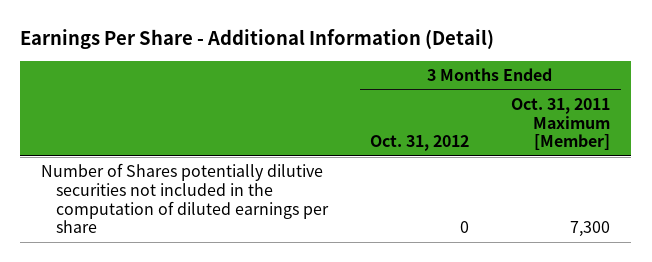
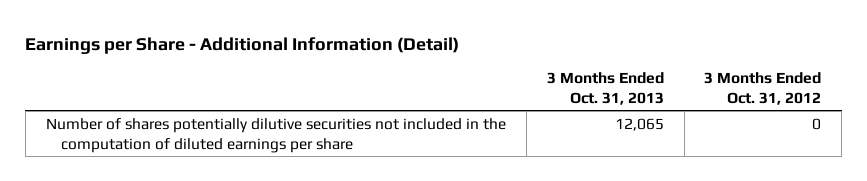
- Earnings Per Share - Additional Information (Detail)
+ Earnings per Share - Additional Information (Detail)
- | 3 Months Ended Oct. 31, 2012 | 3 Months Ended Oct. 31, 2011 Maximum [Member]
+ | 3 Months Ended Oct. 31, 2013 | 3 Months Ended Oct. 31, 2012
- Number of Shares potentially dilutive securities not included in the computation of diluted earnings per share | 0 | 7,300
+ Number of shares potentially dilutive securities not included in the computation of diluted earnings per share | 12,065 | 0

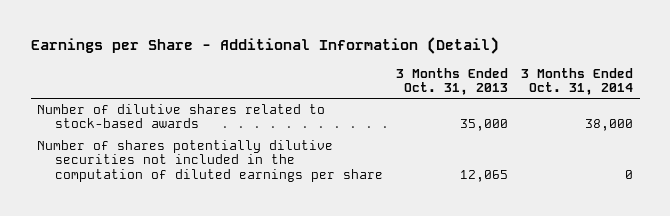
- | 3 Months Ended Oct. 31, 2013 | 3 Months Ended Oct. 31, 2012
+ | 3 Months Ended Oct. 31, 2013 | 3 Months Ended Oct. 31, 2014
+ Number of dilutive shares related to stock-based awards | 35,000 | 38,000

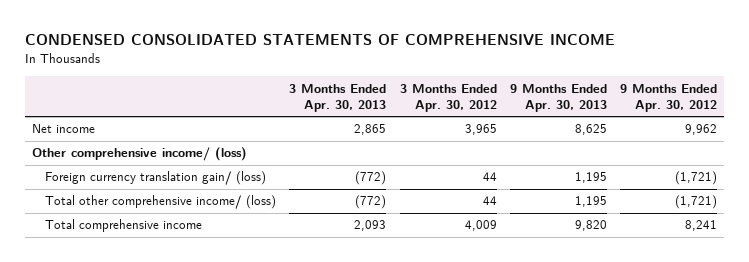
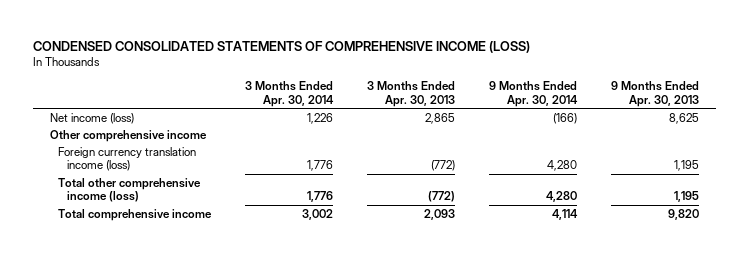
- CONDENSED CONSOLIDATED STATEMENTS OF COMPREHENSIVE INCOME
+ CONDENSED CONSOLIDATED STATEMENTS OF COMPREHENSIVE INCOME (LOSS)
- | 3 Months Ended Apr. 30, 2013 | 3 Months Ended Apr. 30, 2012 | 9 Months Ended Apr. 30, 2013 | 9 Months Ended Apr. 30, 2012
+ | 3 Months Ended Apr. 30, 2014 | 3 Months Ended Apr. 30, 2013 | 9 Months Ended Apr. 30, 2014 | 9 Months Ended Apr. 30, 2013
- Net income | 2,865 | 3,965 | 8,625 | 9,962
- Other comprehensive income/ (loss)
- Foreign currency translation gain/ (loss) | (772) | 44 | 1,195 | (1,721)
- Total other comprehensive income/ (loss) | (772) | 44 | 1,195 | (1,721)
+ Net income (loss) | 1,226 | 2,865 | (166) | 8,625
+ Other comprehensive income
+ Foreign currency translation income (loss) | 1,776 | (772) | 4,280 | 1,195
+ Total other comprehensive income (loss) | 1,776 | (772) | 4,280 | 1,195

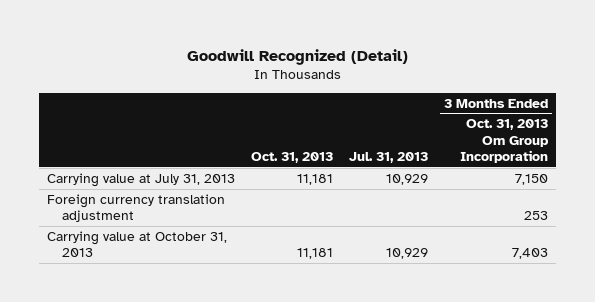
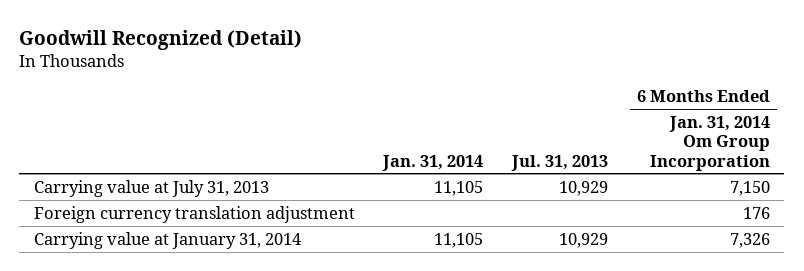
- | Oct. 31, 2013 | Jul. 31, 2013 | 3 Months Ended Oct. 31, 2013 Om Group Incorporation
+ | Jan. 31, 2014 | Jul. 31, 2013 | 6 Months Ended Jan. 31, 2014 Om Group Incorporation
- Carrying value at October 31, 2013 | 11,181 | 10,929 | 7,403
+ Carrying value at January 31, 2014 | 11,105 | 10,929 | 7,326

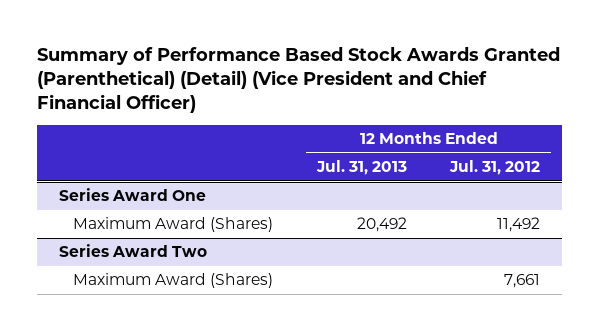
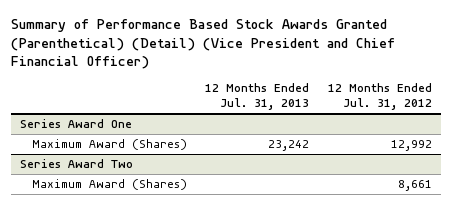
@ Series Award One
- Maximum Award (Shares) | 20,492 | 11,492
+ Maximum Award (Shares) | 23,242 | 12,992
@ Series Award Two
- Maximum Award (Shares) | | 7,661
+ Maximum Award (Shares) | | 8,661

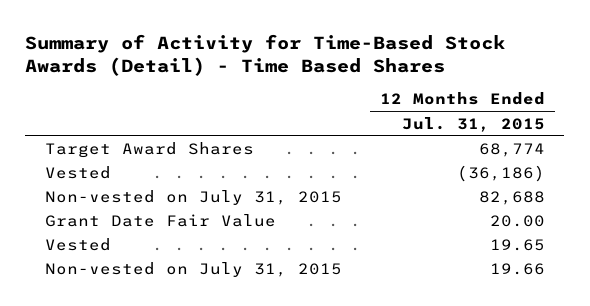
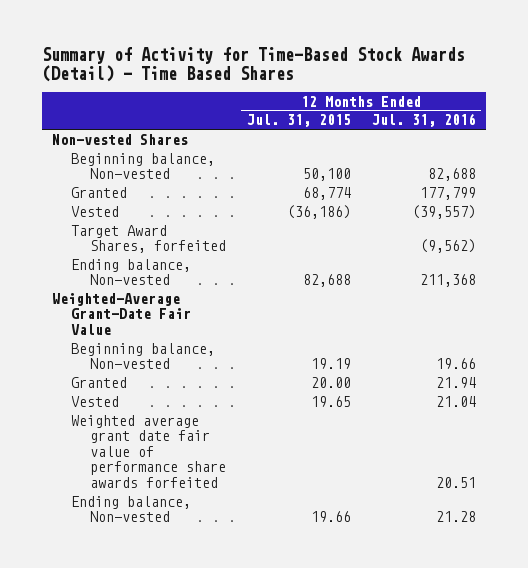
- | 12 Months Ended Jul. 31, 2015
+ | 12 Months Ended Jul. 31, 2015 | 12 Months Ended Jul. 31, 2016
- Target Award Shares | 68,774
+ Non-vested Shares
+ Beginning balance, Non-vested | 50,100 | 82,688
+ Granted | 68,774 | 177,799
- Non-vested on July 31, 2015 | 82,688
- Grant Date Fair Value | 20.00
+ Target Award Shares, forfeited | | (9,562)
+ Ending balance, Non-vested | 82,688 | 211,368
+ Weighted-Average Grant-Date Fair Value
+ Beginning balance, Non-vested | 19.19 | 19.66
+ Granted | 20.00 | 21.94
- Non-vested on July 31, 2015 | 19.66
+ Weighted average grant date fair value of performance share awards forfeited | | 20.51
+ Ending balance, Non-vested | 19.66 | 21.28

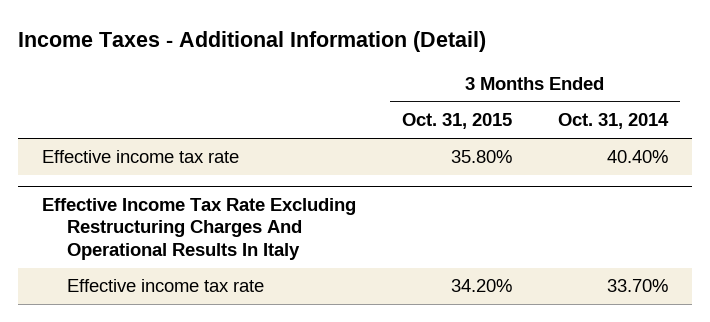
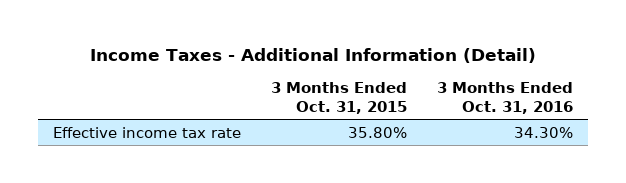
- | 3 Months Ended Oct. 31, 2015 | 3 Months Ended Oct. 31, 2014
+ | 3 Months Ended Oct. 31, 2015 | 3 Months Ended Oct. 31, 2016
- Effective Income Tax Rate Excluding Restructuring Charges And Operational Results In Italy
- Effective income tax rate | 34.20% | 33.70%

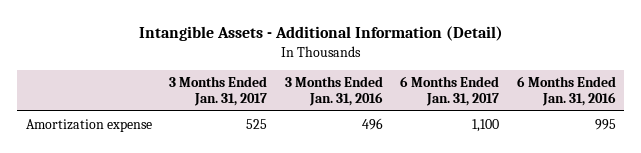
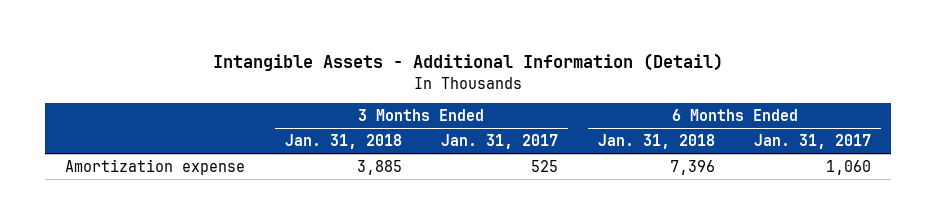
- | 3 Months Ended Jan. 31, 2017 | 3 Months Ended Jan. 31, 2016 | 6 Months Ended Jan. 31, 2017 | 6 Months Ended Jan. 31, 2016
+ | 3 Months Ended Jan. 31, 2018 | 3 Months Ended Jan. 31, 2017 | 6 Months Ended Jan. 31, 2018 | 6 Months Ended Jan. 31, 2017
- Amortization expense | 525 | 496 | 1,100 | 995
+ Amortization expense | 3,885 | 525 | 7,396 | 1,060

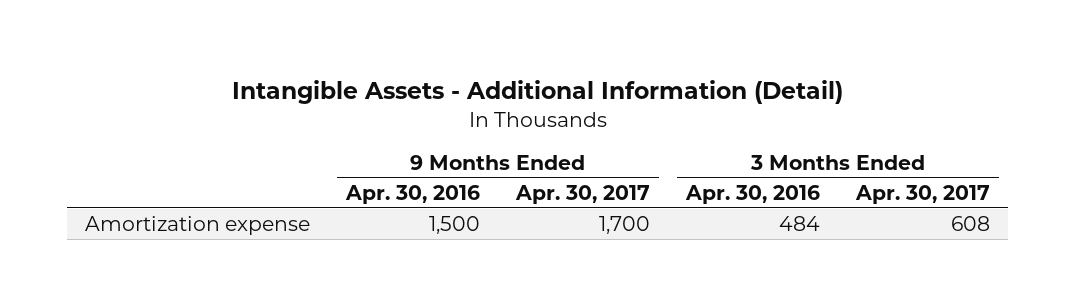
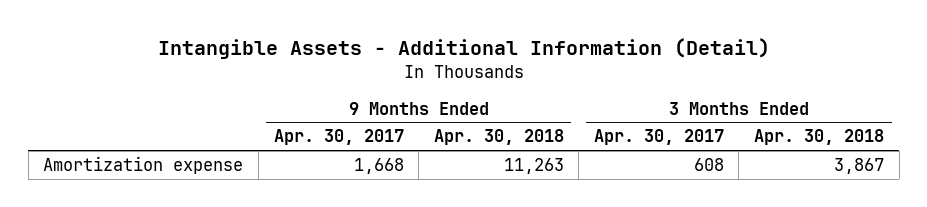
- | 9 Months Ended Apr. 30, 2016 | 9 Months Ended Apr. 30, 2017 | 3 Months Ended Apr. 30, 2016 | 3 Months Ended Apr. 30, 2017
+ | 9 Months Ended Apr. 30, 2017 | 9 Months Ended Apr. 30, 2018 | 3 Months Ended Apr. 30, 2017 | 3 Months Ended Apr. 30, 2018
- Amortization expense | 1,500 | 1,700 | 484 | 608
+ Amortization expense | 1,668 | 11,263 | 608 | 3,867

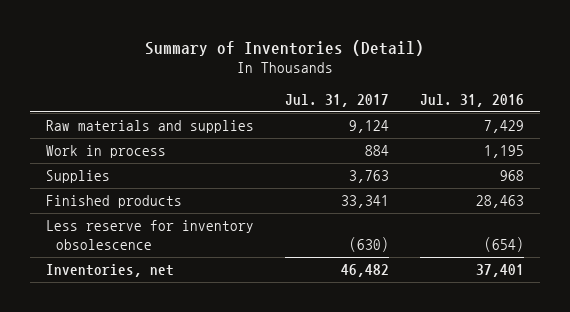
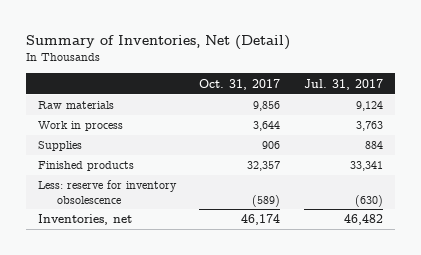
- Summary of Inventories (Detail)
+ Summary of Inventories, Net (Detail)
- | Jul. 31, 2017 | Jul. 31, 2016
+ | Oct. 31, 2017 | Jul. 31, 2017
- Raw materials and supplies | 9,124 | 7,429
- Work in process | 884 | 1,195
- Supplies | 3,763 | 968
+ Raw materials | 9,856 | 9,124
+ Work in process | 3,644 | 3,763
+ Supplies | 906 | 884
- Less reserve for inventory obsolescence | (630) | (654)
+ Less: reserve for inventory obsolescence | (589) | (630)

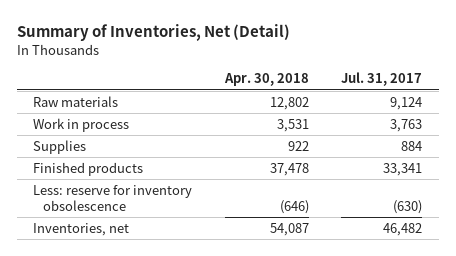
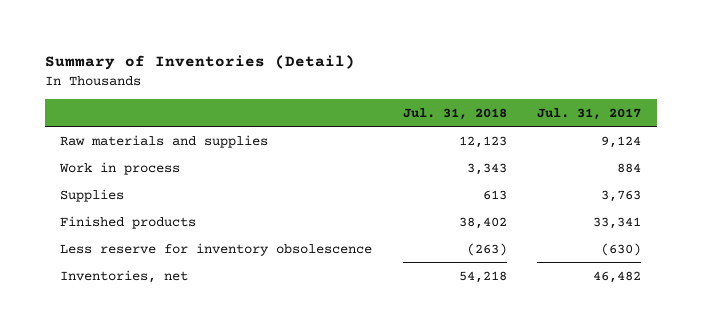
- Summary of Inventories, Net (Detail)
+ Summary of Inventories (Detail)
- | Apr. 30, 2018 | Jul. 31, 2017
+ | Jul. 31, 2018 | Jul. 31, 2017
- Raw materials | 12,802 | 9,124
- Work in process | 3,531 | 3,763
- Supplies | 922 | 884
+ Raw materials and supplies | 12,123 | 9,124
+ Work in process | 3,343 | 884
+ Supplies | 613 | 3,763
- Less: reserve for inventory obsolescence | (646) | (630)
+ Less reserve for inventory obsolescence | (263) | (630)

